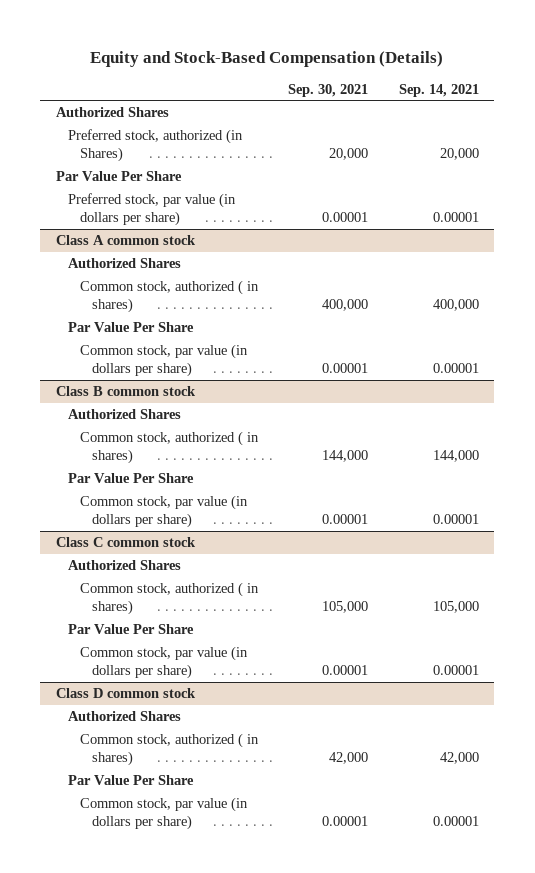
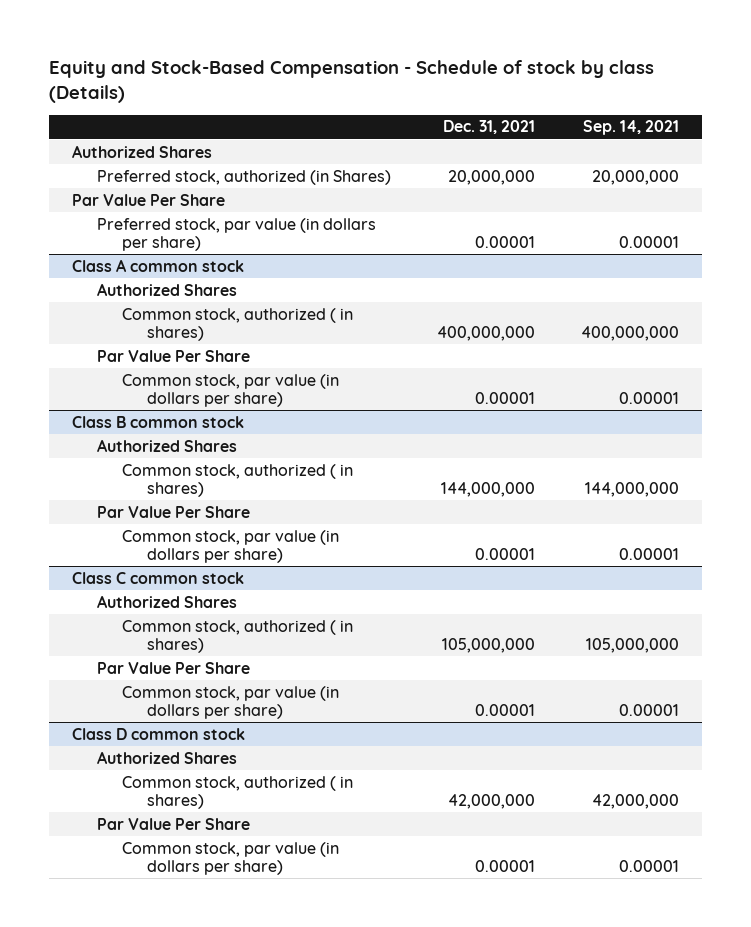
- Equity and Stock-Based Compensation (Details)
+ Equity and Stock-Based Compensation - Schedule of stock by class (Details)
- | Sep. 30, 2021 | Sep. 14, 2021
+ | Dec. 31, 2021 | Sep. 14, 2021
- Preferred stock, authorized (in Shares) | 20,000 | 20,000
+ Preferred stock, authorized (in Shares) | 20,000,000 | 20,000,000
@ Class A common stock
- Common stock, authorized ( in shares) | 400,000 | 400,000
+ Common stock, authorized ( in shares) | 400,000,000 | 400,000,000
@ Class B common stock
- Common stock, authorized ( in shares) | 144,000 | 144,000
+ Common stock, authorized ( in shares) | 144,000,000 | 144,000,000
@ Class C common stock
- Common stock, authorized ( in shares) | 105,000 | 105,000
+ Common stock, authorized ( in shares) | 105,000,000 | 105,000,000
@ Class D common stock
- Common stock, authorized ( in shares) | 42,000 | 42,000
+ Common stock, authorized ( in shares) | 42,000,000 | 42,000,000

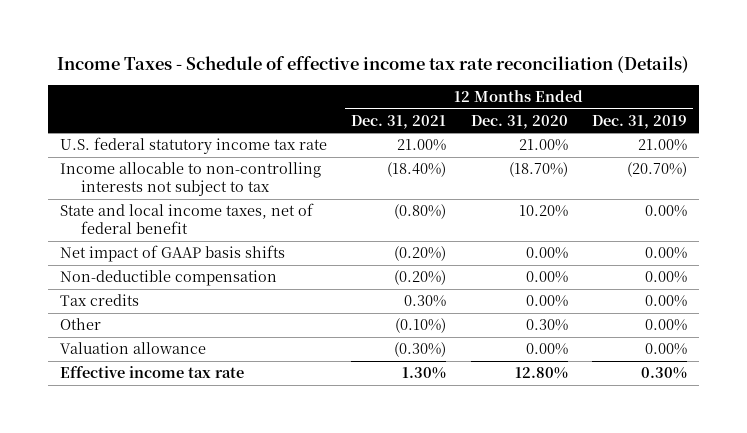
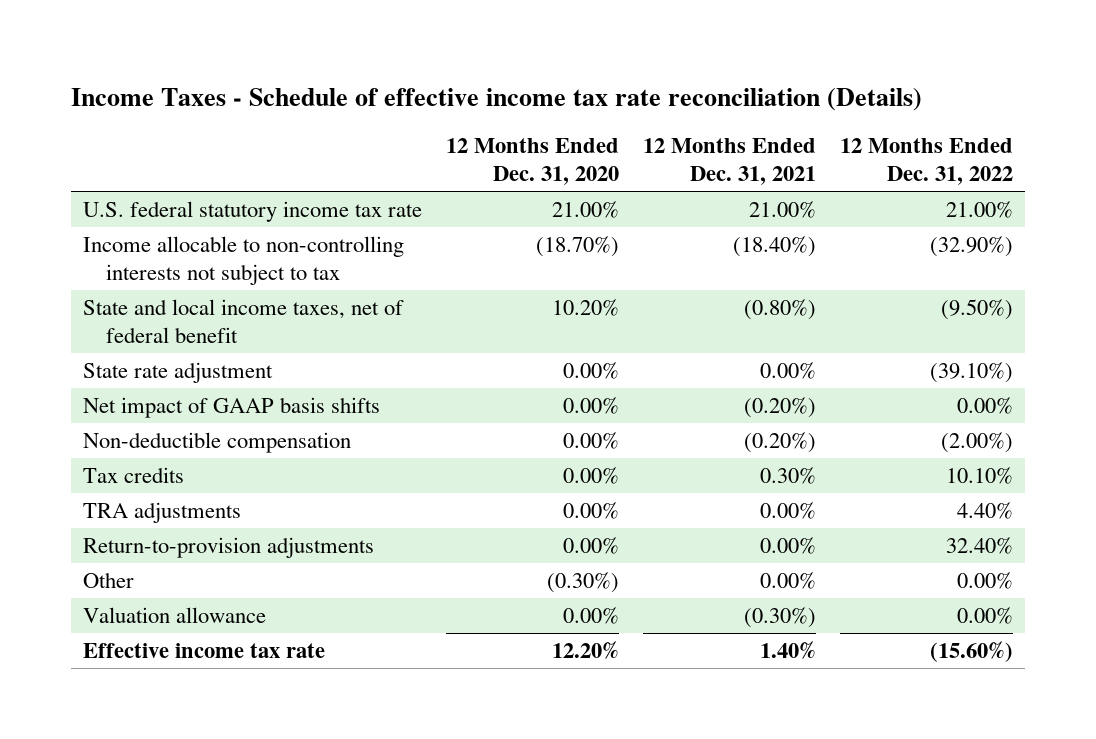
- | 12 Months Ended Dec. 31, 2021 | 12 Months Ended Dec. 31, 2020 | 12 Months Ended Dec. 31, 2019
+ | 12 Months Ended Dec. 31, 2020 | 12 Months Ended Dec. 31, 2021 | 12 Months Ended Dec. 31, 2022
+ State rate adjustment | 0.00% | 0.00% | (39.10%)
- Other | (0.10%) | 0.30% | 0.00%
+ TRA adjustments | 0.00% | 0.00% | 4.40%
+ Return-to-provision adjustments | 0.00% | 0.00% | 32.40%
+ Other | (0.30%) | 0.00% | 0.00%
- Effective income tax rate | 1.30% | 12.80% | 0.30%
+ Effective income tax rate | 12.20% | 1.40% | (15.60%)

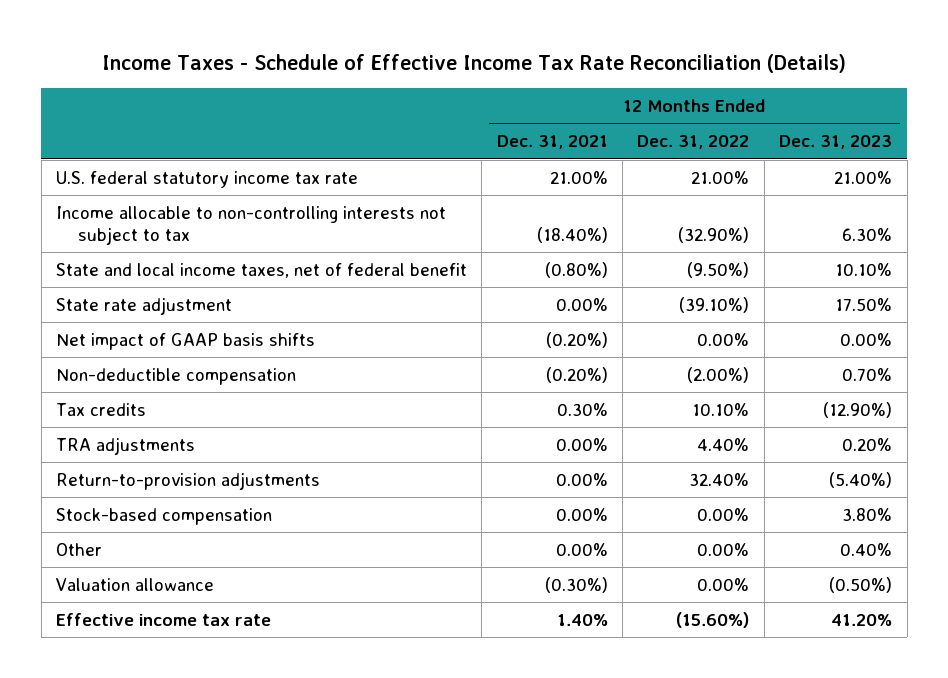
- Income Taxes - Schedule of effective income tax rate reconciliation (Details)
+ Income Taxes - Schedule of Effective Income Tax Rate Reconciliation (Details)
- | 12 Months Ended Dec. 31, 2020 | 12 Months Ended Dec. 31, 2021 | 12 Months Ended Dec. 31, 2022
+ | 12 Months Ended Dec. 31, 2021 | 12 Months Ended Dec. 31, 2022 | 12 Months Ended Dec. 31, 2023
+ Stock-based compensation | 0.00% | 0.00% | 3.80%

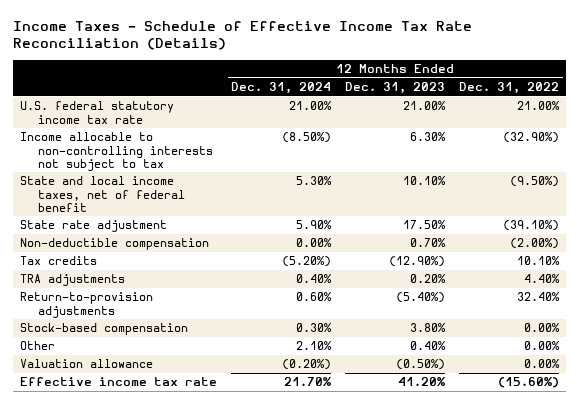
- | 12 Months Ended Dec. 31, 2021 | 12 Months Ended Dec. 31, 2022 | 12 Months Ended Dec. 31, 2023
+ | 12 Months Ended Dec. 31, 2024 | 12 Months Ended Dec. 31, 2023 | 12 Months Ended Dec. 31, 2022
- Net impact of GAAP basis shifts | (0.20%) | 0.00% | 0.00%

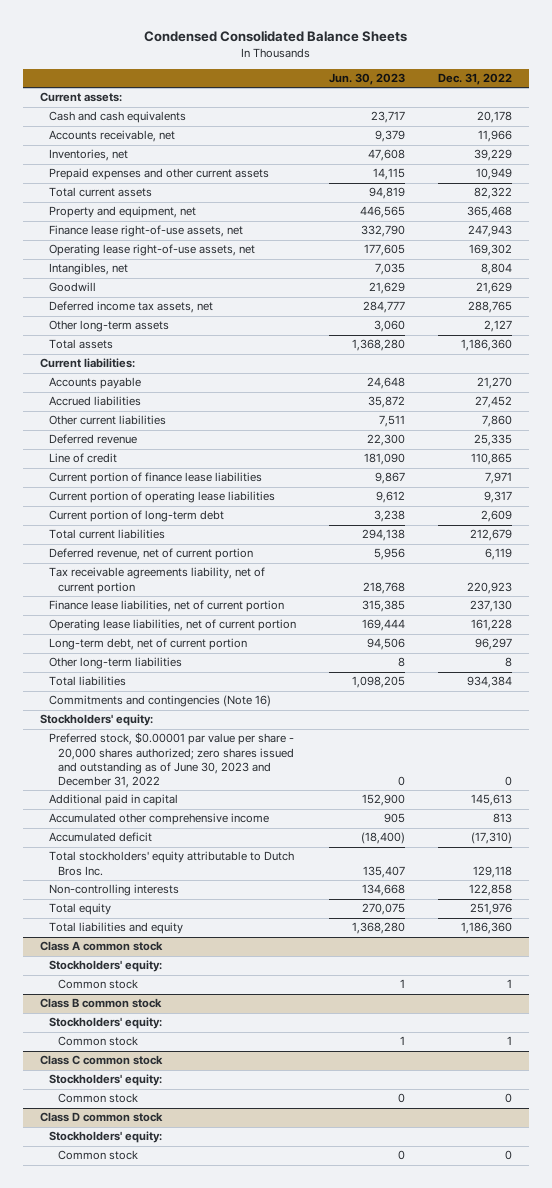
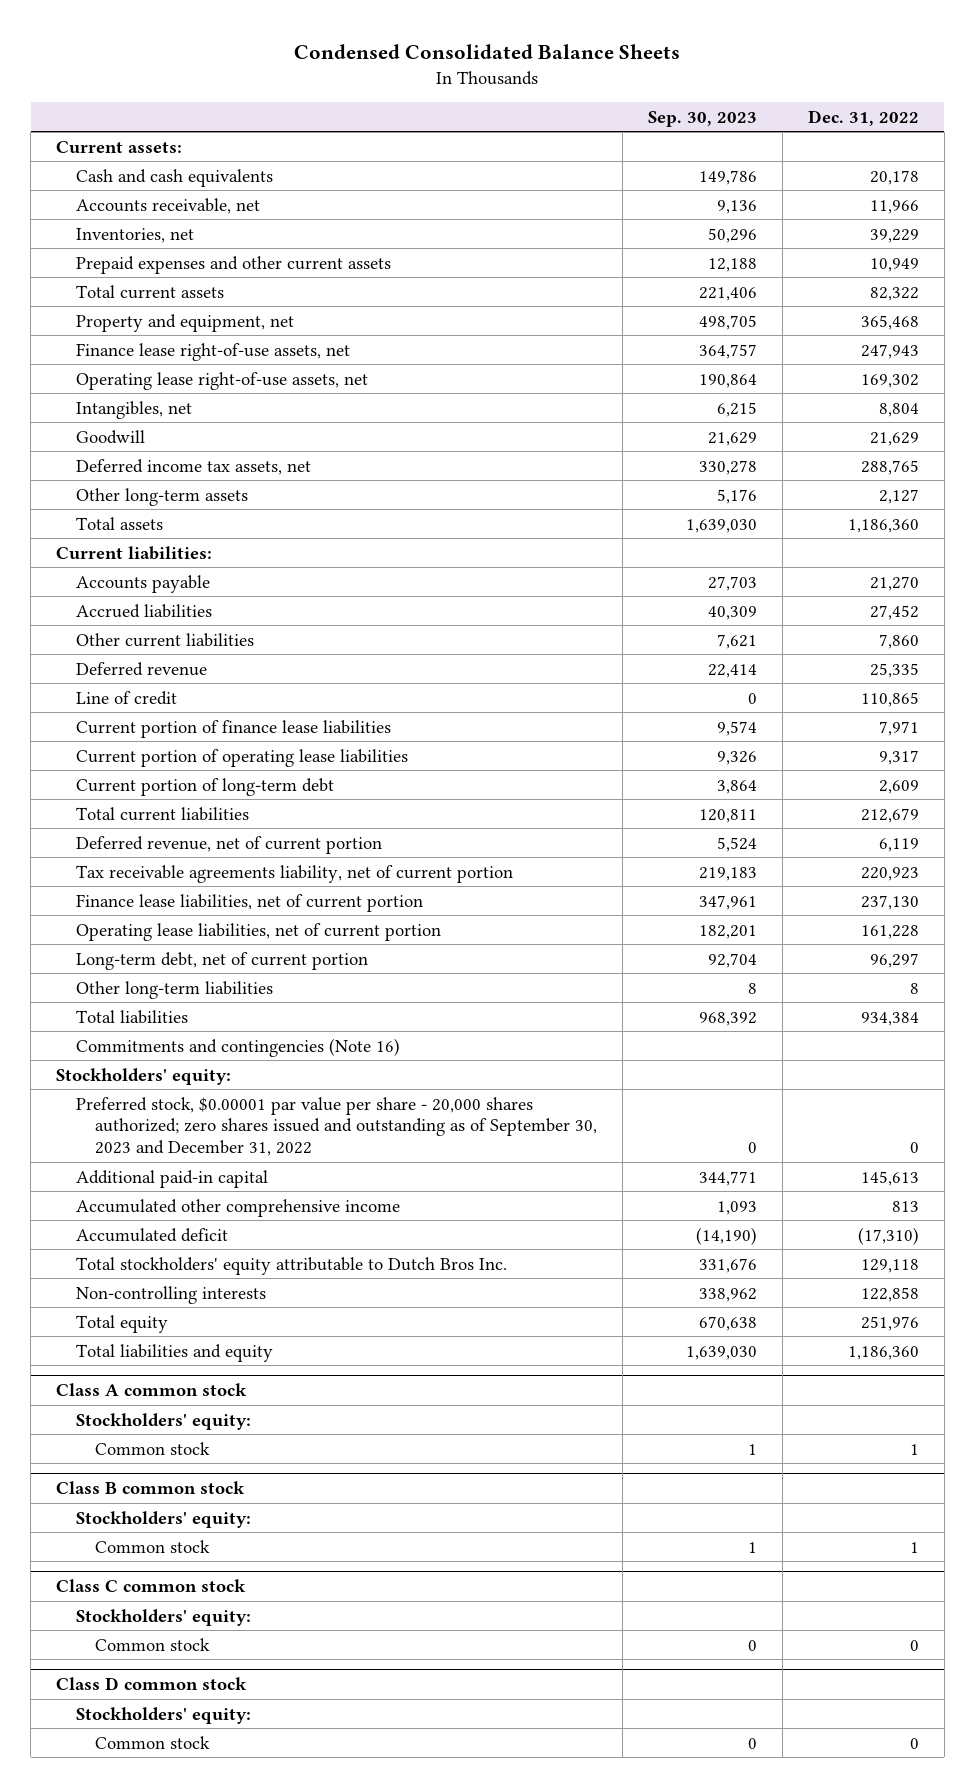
- | Jun. 30, 2023 | Dec. 31, 2022
+ | Sep. 30, 2023 | Dec. 31, 2022
- Preferred stock, $0.00001 par value per share - 20,000 shares authorized; zero shares issued and outstanding as of June 30, 2023 and December 31, 2022 | 0 | 0
- Additional paid in capital | 152,900 | 145,613
+ Preferred stock, $0.00001 par value per share - 20,000 shares authorized; zero shares issued and outstanding as of September 30, 2023 and December 31, 2022 | 0 | 0
+ Additional paid-in capital | 344,771 | 145,613

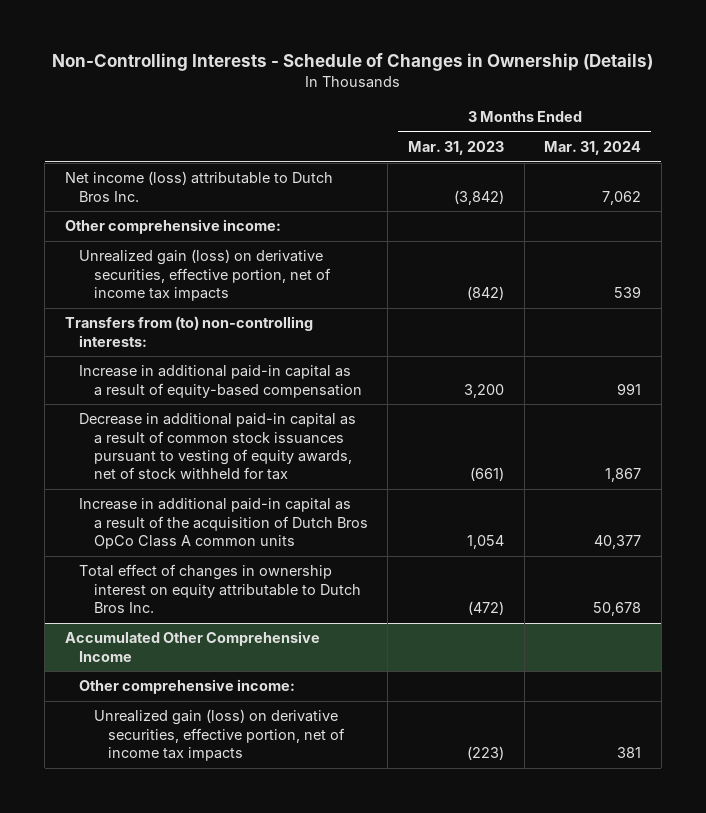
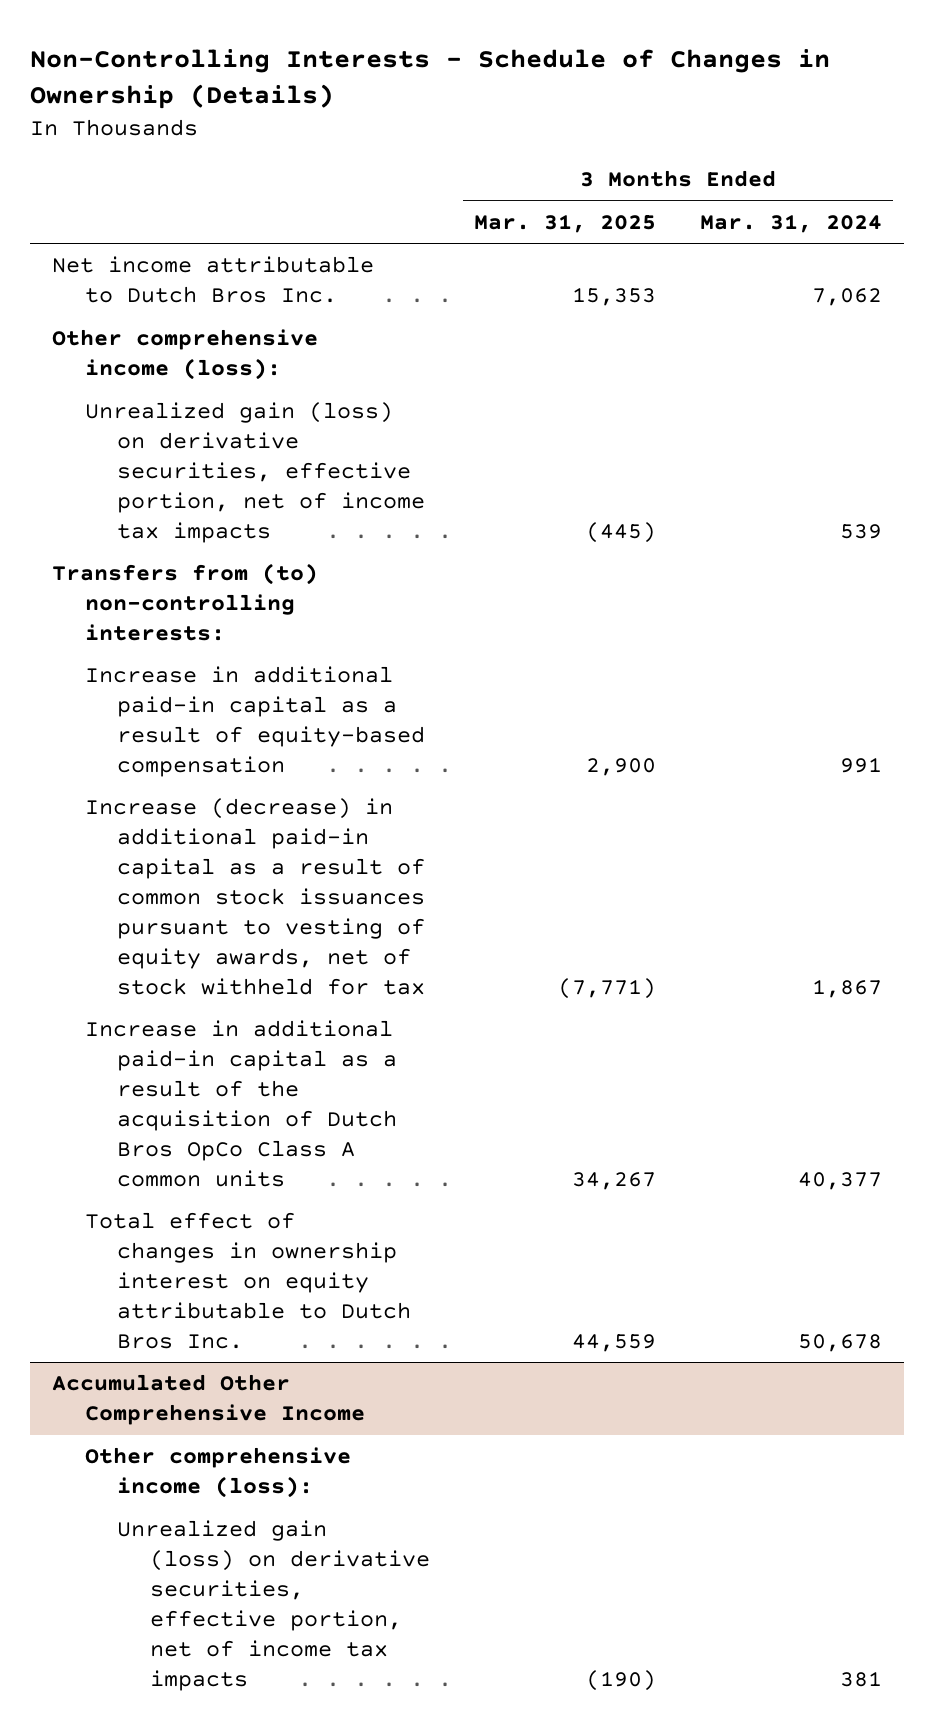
- | 3 Months Ended Mar. 31, 2023 | 3 Months Ended Mar. 31, 2024
+ | 3 Months Ended Mar. 31, 2025 | 3 Months Ended Mar. 31, 2024
- Net income (loss) attributable to Dutch Bros Inc. | (3,842) | 7,062
- Other comprehensive income:
+ Net income attributable to Dutch Bros Inc. | 15,353 | 7,062
+ Other comprehensive income (loss):
- Decrease in additional paid-in capital as a result of common stock issuances pursuant to vesting of equity awards, net of stock withheld for tax | (661) | 1,867
+ Increase (decrease) in additional paid-in capital as a result of common stock issuances pursuant to vesting of equity awards, net of stock withheld for tax | (7,771) | 1,867
@ Accumulated Other Comprehensive Income
- Other comprehensive income:
+ Other comprehensive income (loss):

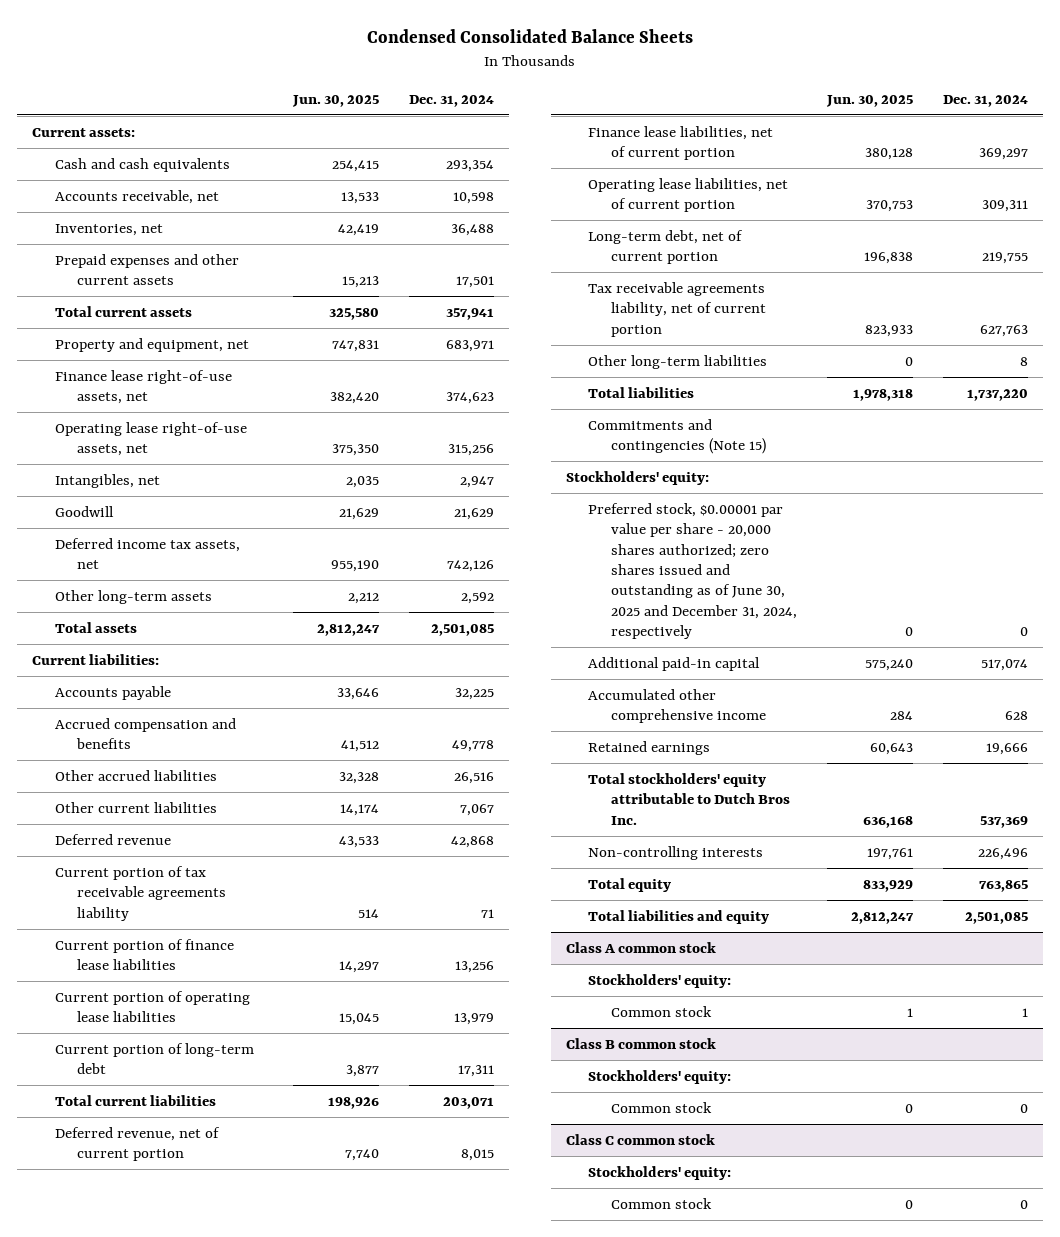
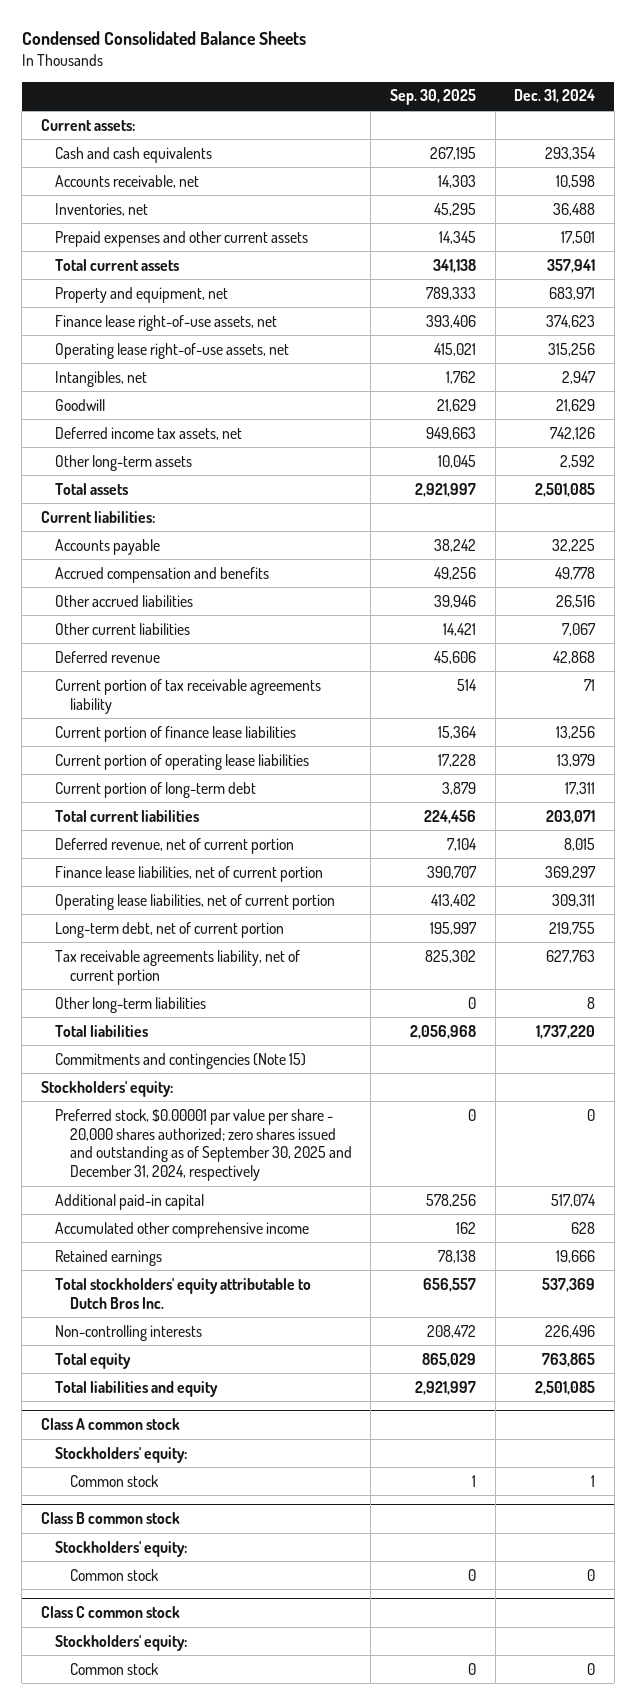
- | Jun. 30, 2025 | Dec. 31, 2024
+ | Sep. 30, 2025 | Dec. 31, 2024
- Preferred stock, $0.00001 par value per share - 20,000 shares authorized; zero shares issued and outstanding as of June 30, 2025 and December 31, 2024, respectively | 0 | 0
+ Preferred stock, $0.00001 par value per share - 20,000 shares authorized; zero shares issued and outstanding as of September 30, 2025 and December 31, 2024, respectively | 0 | 0

